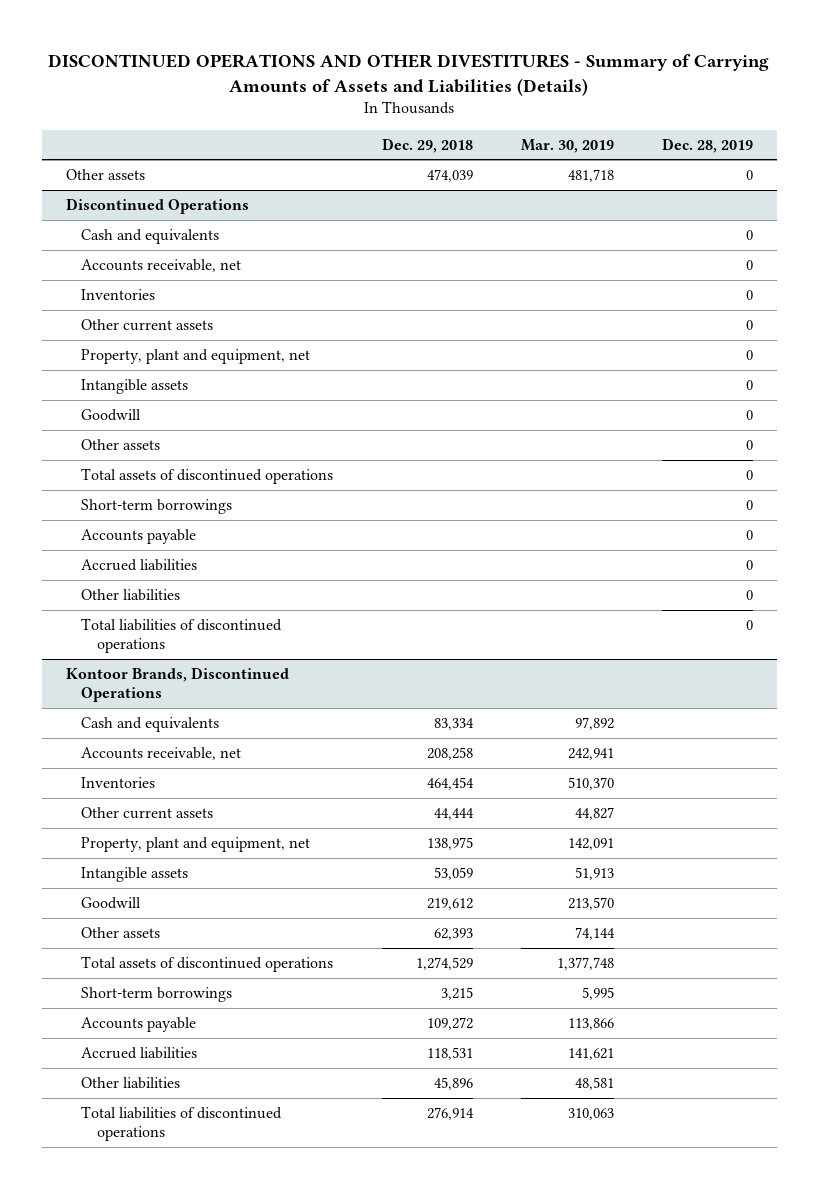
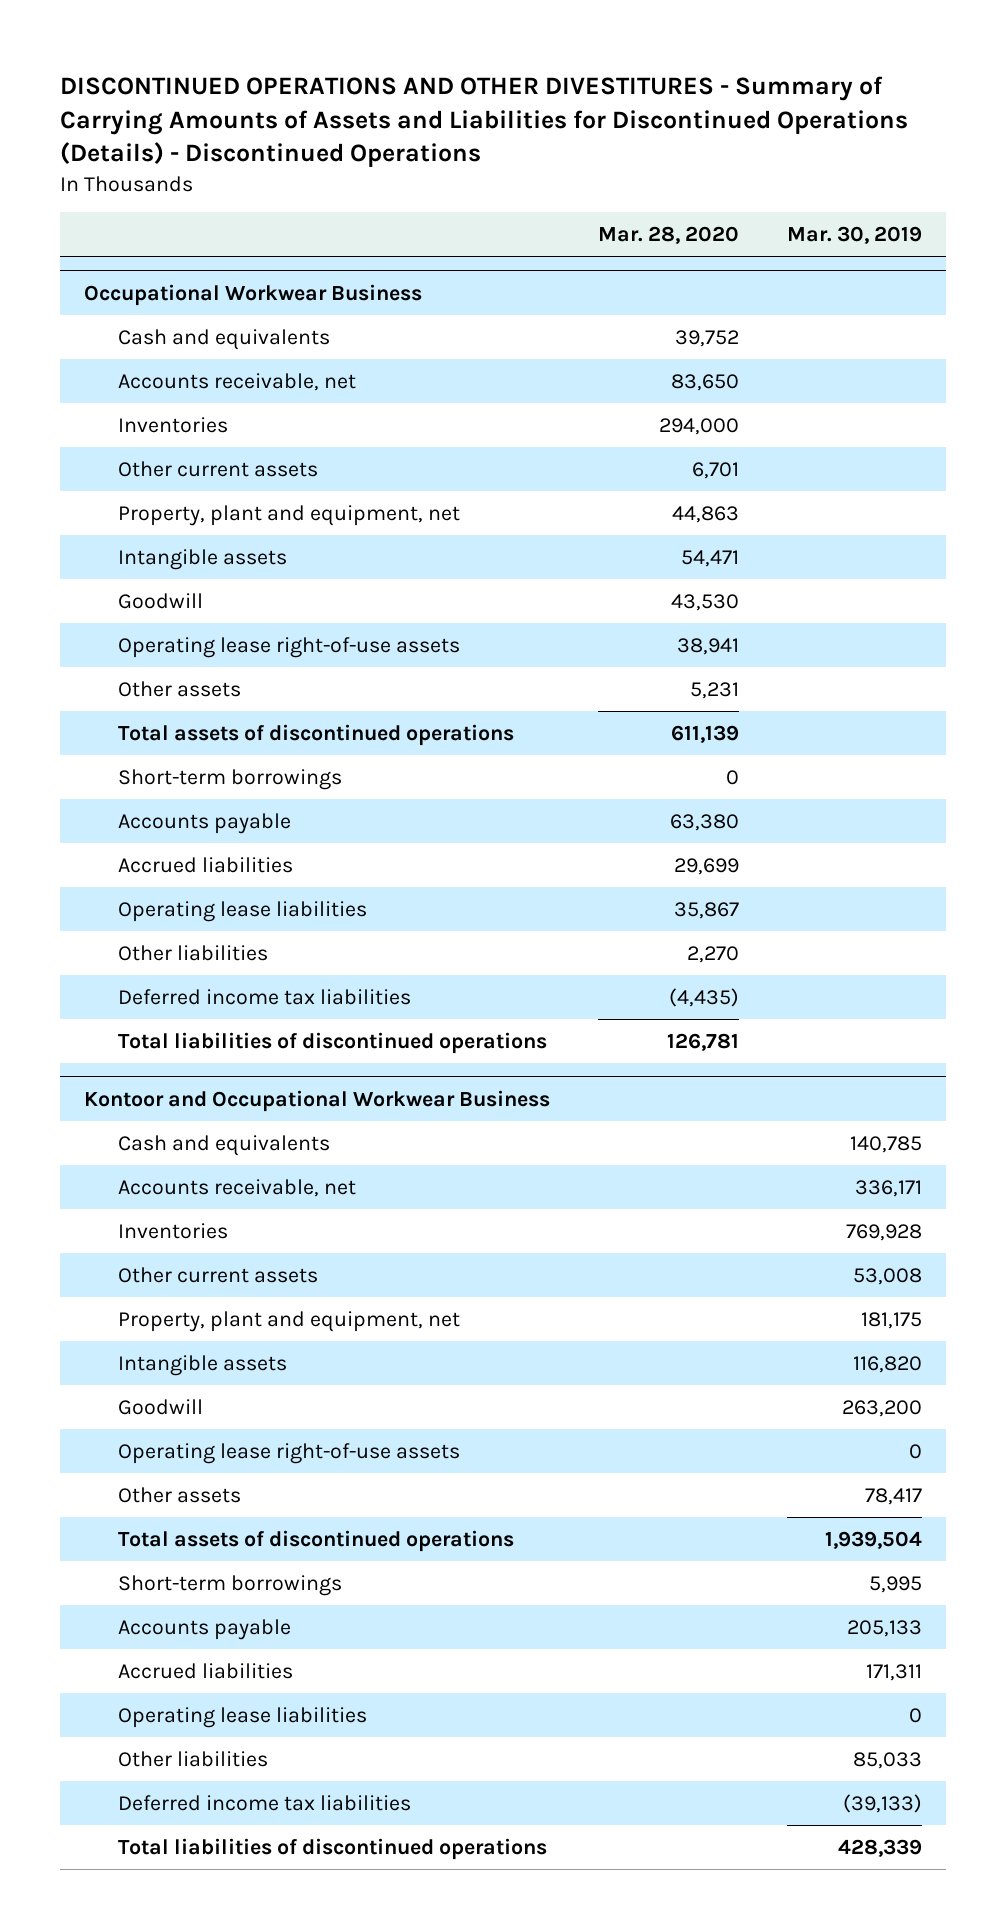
- DISCONTINUED OPERATIONS AND OTHER DIVESTITURES - Summary of Carrying Amounts of Assets and Liabilities (Details)
+ DISCONTINUED OPERATIONS AND OTHER DIVESTITURES - Summary of Carrying Amounts of Assets and Liabilities for Discontinued Operations (Details) - Discontinued Operations
- | Dec. 29, 2018 | Mar. 30, 2019 | Dec. 28, 2019
+ | Mar. 28, 2020 | Mar. 30, 2019
- Other assets | 474,039 | 481,718 | 0
- Discontinued Operations
- Cash and equivalents | | | 0
- Accounts receivable, net | | | 0
- Inventories | | | 0
- Other current assets | | | 0
- Property, plant and equipment, net | | | 0
- Intangible assets | | | 0
- Goodwill | | | 0
- Other assets | | | 0
- Total assets of discontinued operations | | | 0
- Short-term borrowings | | | 0
- Accounts payable | | | 0
- Accrued liabilities | | | 0
- Other liabilities | | | 0
- Total liabilities of discontinued operations | | | 0
- Kontoor Brands, Discontinued Operations
- Cash and equivalents | 83,334 | 97,892 |
- Accounts receivable, net | 208,258 | 242,941 |
- Inventories | 464,454 | 510,370 |
- Other current assets | 44,444 | 44,827 |
- Property, plant and equipment, net | 138,975 | 142,091 |
- Intangible assets | 53,059 | 51,913 |
- Goodwill | 219,612 | 213,570 |
- Other assets | 62,393 | 74,144 |
- Total assets of discontinued operations | 1,274,529 | 1,377,748 |
+ Occupational Workwear Business
+ Cash and equivalents | 39,752 |
+ Accounts receivable, net | 83,650 |
+ Inventories | 294,000 |
+ Other current assets | 6,701 |
+ Property, plant and equipment, net | 44,863 |
+ Intangible assets | 54,471 |
+ Goodwill | 43,530 |
+ Operating lease right-of-use assets | 38,941 |
+ Other assets | 5,231 |
+ Total assets of discontinued operations | 611,139 |
+ Short-term borrowings | 0 |
+ Accounts payable | 63,380 |
+ Accrued liabilities | 29,699 |
+ Operating lease liabilities | 35,867 |
+ Other liabilities | 2,270 |
+ Deferred income tax liabilities | (4,435) |
+ Total liabilities of discontinued operations | 126,781 |
+ Kontoor and Occupational Workwear Business
+ Cash and equivalents | | 140,785
+ Accounts receivable, net | | 336,171
+ Inventories | | 769,928
+ Other current assets | | 53,008
+ Property, plant and equipment, net | | 181,175
+ Intangible assets | | 116,820
+ Goodwill | | 263,200
+ Operating lease right-of-use assets | | 0
+ Other assets | | 78,417
+ Total assets of discontinued operations | | 1,939,504
- Accounts payable | 109,272 | 113,866 |
- Accrued liabilities | 118,531 | 141,621 |
- Other liabilities | 45,896 | 48,581 |
- Total liabilities of discontinued operations | 276,914 | 310,063 |
+ Accounts payable | | 205,133
+ Accrued liabilities | | 171,311
+ Operating lease liabilities | | 0
+ Other liabilities | | 85,033
+ Deferred income tax liabilities | | (39,133)
+ Total liabilities of discontinued operations | | 428,339

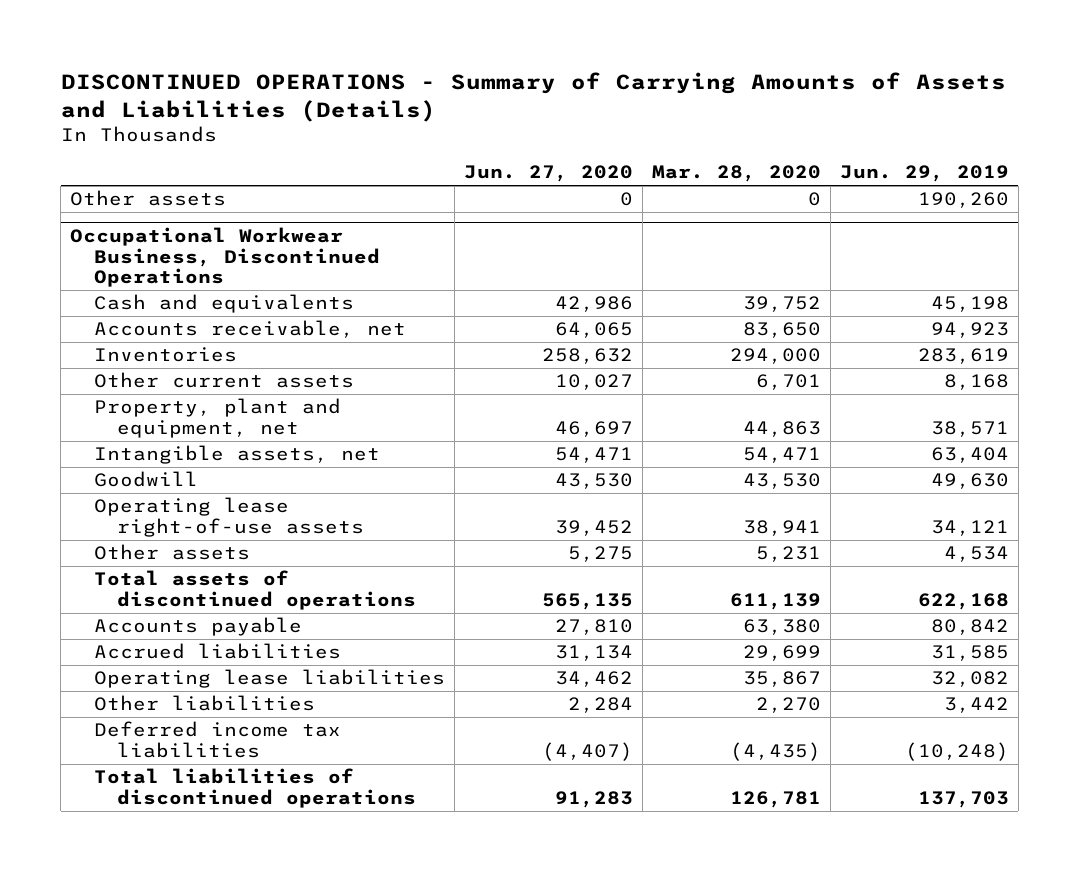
- DISCONTINUED OPERATIONS AND OTHER DIVESTITURES - Summary of Carrying Amounts of Assets and Liabilities for Discontinued Operations (Details) - Discontinued Operations
+ DISCONTINUED OPERATIONS - Summary of Carrying Amounts of Assets and Liabilities (Details)
- | Mar. 28, 2020 | Mar. 30, 2019
+ | Jun. 27, 2020 | Mar. 28, 2020 | Jun. 29, 2019
- Occupational Workwear Business
+ Other assets | 0 | 0 | 190,260
+ Occupational Workwear Business, Discontinued Operations
- Intangible assets | 54,471 |
+ Intangible assets, net | 54,471 | 54,471 | 63,404
- Short-term borrowings | 0 |
- Kontoor and Occupational Workwear Business
- Cash and equivalents | | 140,785
- Accounts receivable, net | | 336,171
- Inventories | | 769,928
- Other current assets | | 53,008
- Property, plant and equipment, net | | 181,175
- Intangible assets | | 116,820
- Goodwill | | 263,200
- Operating lease right-of-use assets | | 0
- Other assets | | 78,417
- Total assets of discontinued operations | | 1,939,504
- Short-term borrowings | | 5,995
- Accounts payable | | 205,133
- Accrued liabilities | | 171,311
- Operating lease liabilities | | 0
- Other liabilities | | 85,033
- Deferred income tax liabilities | | (39,133)
- Total liabilities of discontinued operations | | 428,339

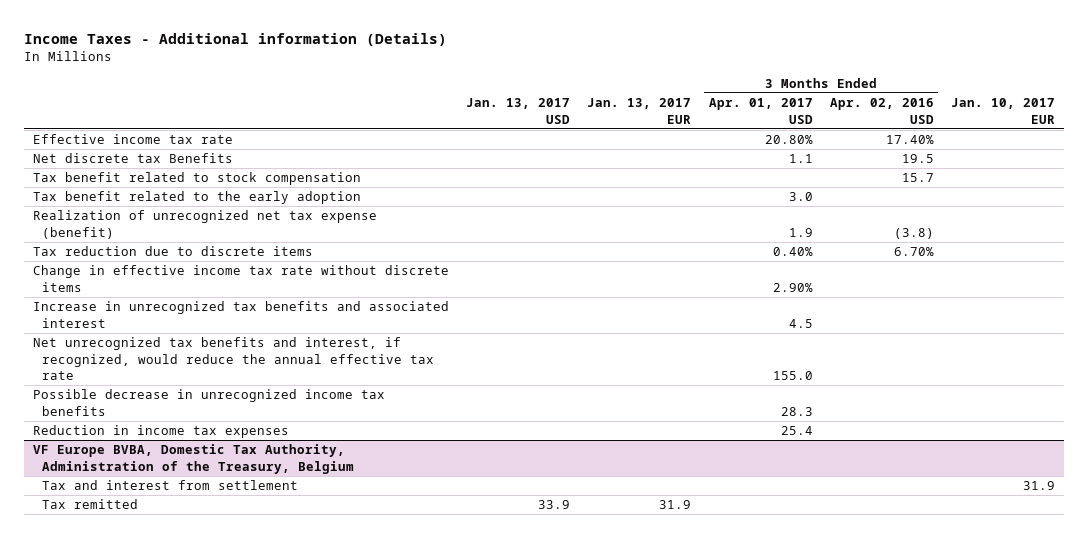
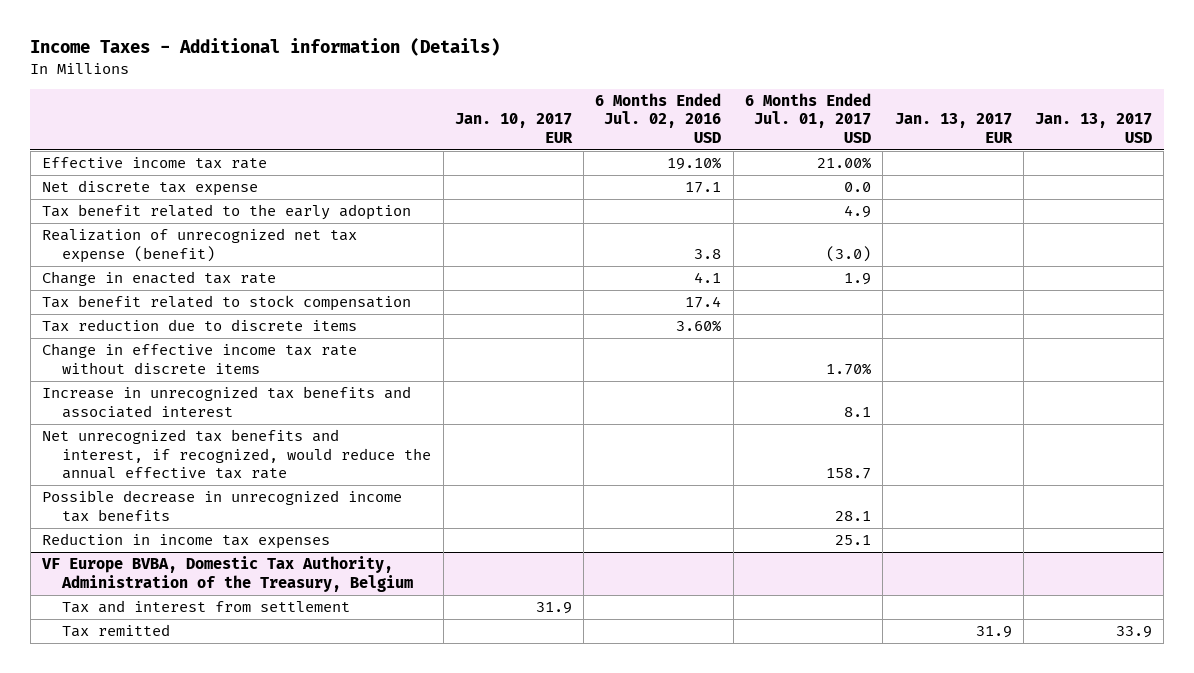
- | Jan. 13, 2017 USD | Jan. 13, 2017 EUR | 3 Months Ended Apr. 01, 2017 USD | 3 Months Ended Apr. 02, 2016 USD | Jan. 10, 2017 EUR
+ | Jan. 10, 2017 EUR | 6 Months Ended Jul. 02, 2016 USD | 6 Months Ended Jul. 01, 2017 USD | Jan. 13, 2017 EUR | Jan. 13, 2017 USD
- Net discrete tax Benefits | | | 1.1 | 19.5 |
+ Net discrete tax expense | | 17.1 | 0.0 | |
+ Change in enacted tax rate | | 4.1 | 1.9 | |
moved down: Tax benefit related to stock compensation | | 17.4 | | |

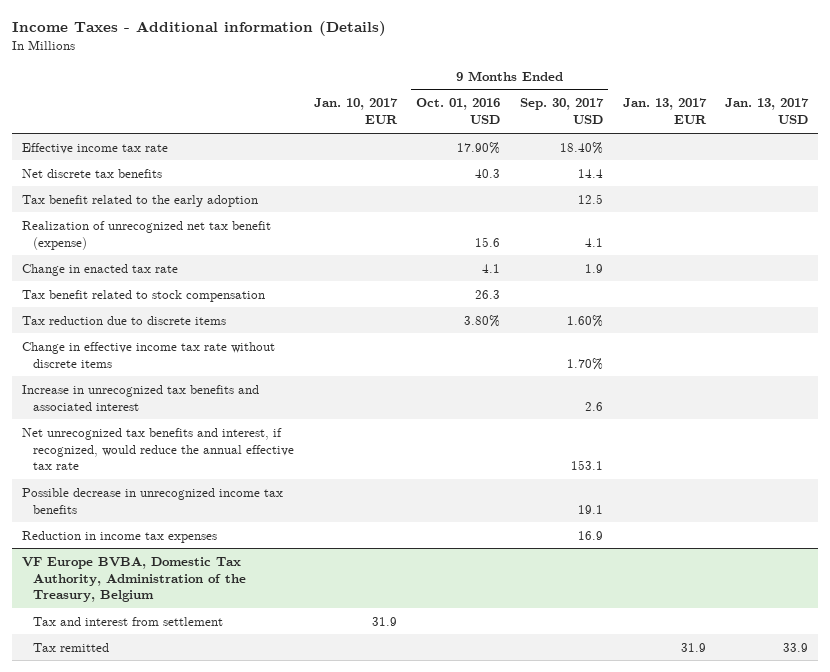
- | Jan. 10, 2017 EUR | 6 Months Ended Jul. 02, 2016 USD | 6 Months Ended Jul. 01, 2017 USD | Jan. 13, 2017 EUR | Jan. 13, 2017 USD
+ | Jan. 10, 2017 EUR | 9 Months Ended Oct. 01, 2016 USD | 9 Months Ended Sep. 30, 2017 USD | Jan. 13, 2017 EUR | Jan. 13, 2017 USD
- Net discrete tax expense | | 17.1 | 0.0 | |
+ Net discrete tax benefits | | 40.3 | 14.4 | |
- Realization of unrecognized net tax expense (benefit) | | 3.8 | (3.0) | |
+ Realization of unrecognized net tax benefit (expense) | | 15.6 | 4.1 | |

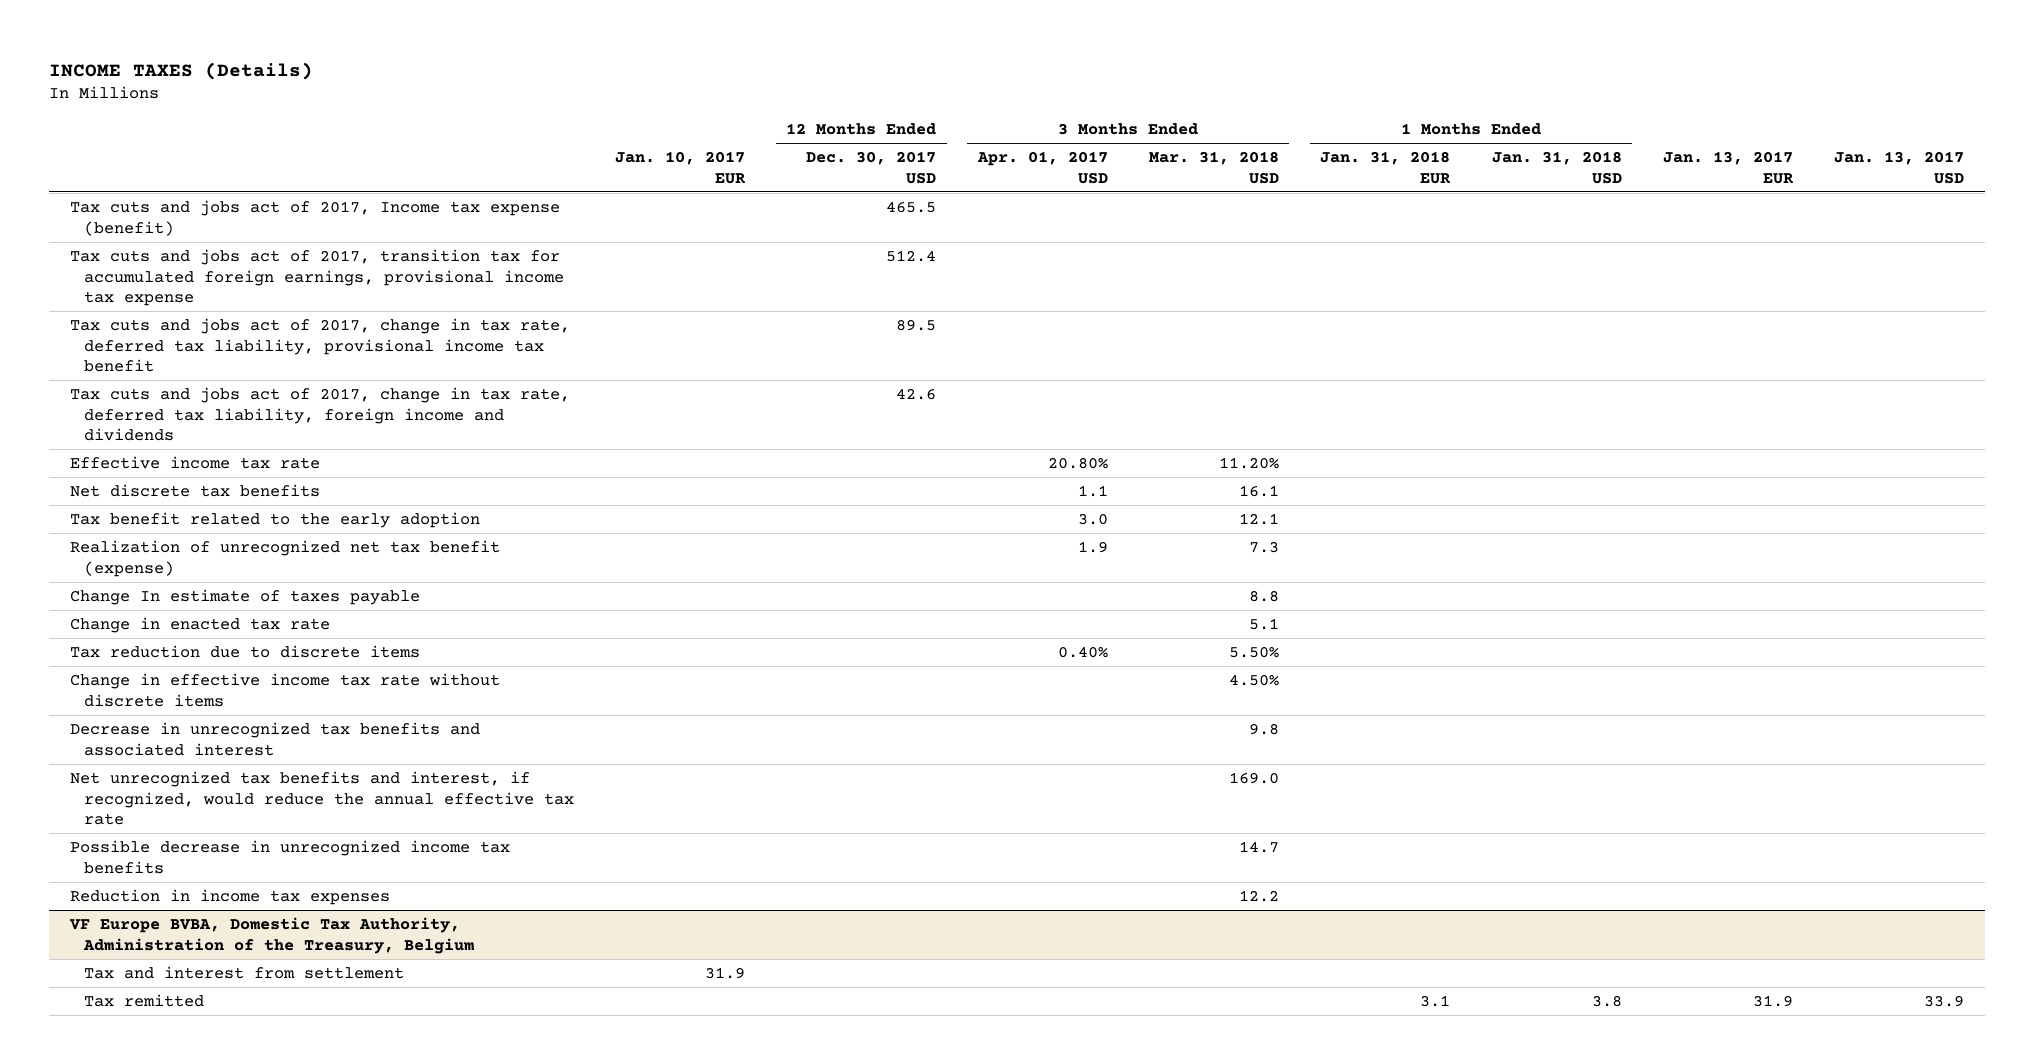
- Income Taxes - Additional information (Details)
+ INCOME TAXES (Details)
- | Jan. 10, 2017 EUR | 9 Months Ended Oct. 01, 2016 USD | 9 Months Ended Sep. 30, 2017 USD | Jan. 13, 2017 EUR | Jan. 13, 2017 USD
+ | Jan. 10, 2017 EUR | 12 Months Ended Dec. 30, 2017 USD | 3 Months Ended Apr. 01, 2017 USD | 3 Months Ended Mar. 31, 2018 USD | 1 Months Ended Jan. 31, 2018 EUR | 1 Months Ended Jan. 31, 2018 USD | Jan. 13, 2017 EUR | Jan. 13, 2017 USD
+ Tax cuts and jobs act of 2017, Income tax expense (benefit) | | 465.5 | | | | | |
+ Tax cuts and jobs act of 2017, transition tax for accumulated foreign earnings, provisional income tax expense | | 512.4 | | | | | |
+ Tax cuts and jobs act of 2017, change in tax rate, deferred tax liability, provisional income tax benefit | | 89.5 | | | | | |
+ Tax cuts and jobs act of 2017, change in tax rate, deferred tax liability, foreign income and dividends | | 42.6 | | | | | |
+ Change In estimate of taxes payable | | | | 8.8 | | | |
- Tax benefit related to stock compensation | | 26.3 | | |
- Increase in unrecognized tax benefits and associated interest | | | 2.6 | |
+ Decrease in unrecognized tax benefits and associated interest | | | | 9.8 | | | |

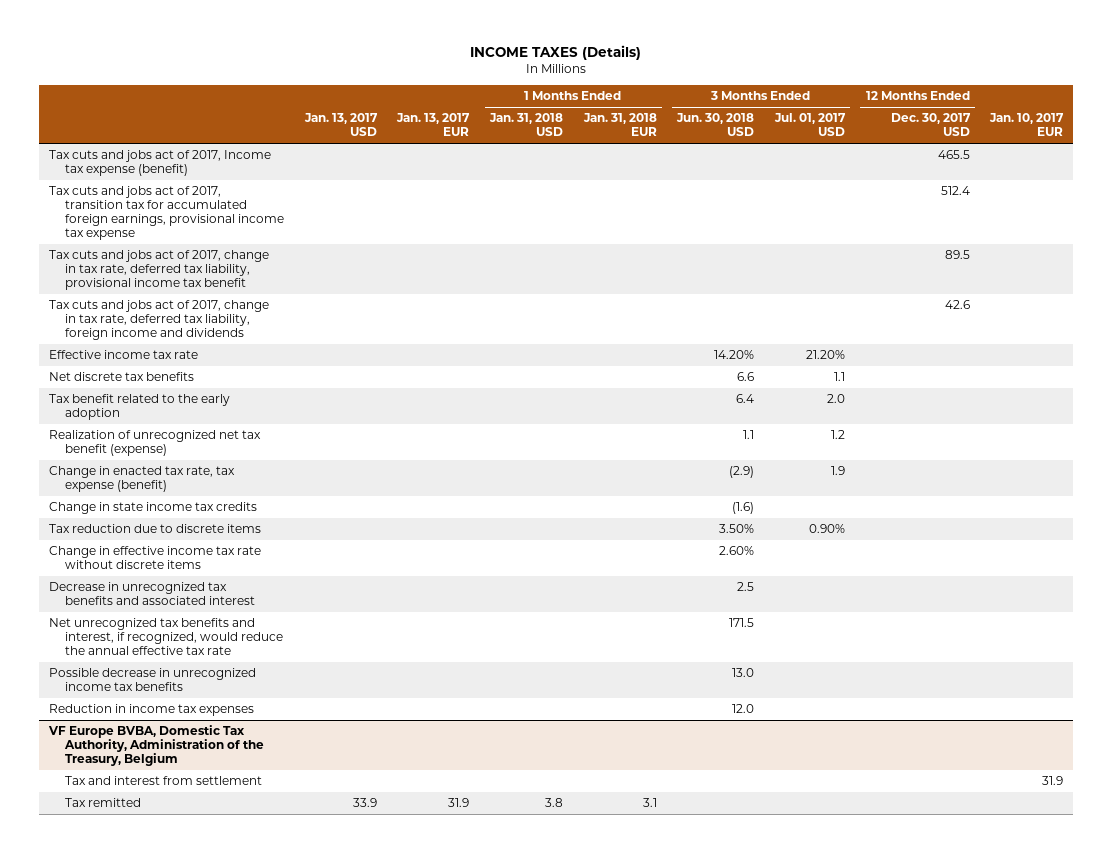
- | Jan. 10, 2017 EUR | 12 Months Ended Dec. 30, 2017 USD | 3 Months Ended Apr. 01, 2017 USD | 3 Months Ended Mar. 31, 2018 USD | 1 Months Ended Jan. 31, 2018 EUR | 1 Months Ended Jan. 31, 2018 USD | Jan. 13, 2017 EUR | Jan. 13, 2017 USD
+ | Jan. 13, 2017 USD | Jan. 13, 2017 EUR | 1 Months Ended Jan. 31, 2018 USD | 1 Months Ended Jan. 31, 2018 EUR | 3 Months Ended Jun. 30, 2018 USD | 3 Months Ended Jul. 01, 2017 USD | 12 Months Ended Dec. 30, 2017 USD | Jan. 10, 2017 EUR
- Change In estimate of taxes payable | | | | 8.8 | | | |
- Change in enacted tax rate | | | | 5.1 | | | |
+ Change in enacted tax rate, tax expense (benefit) | | | | | (2.9) | 1.9 | |
+ Change in state income tax credits | | | | | (1.6) | | |

